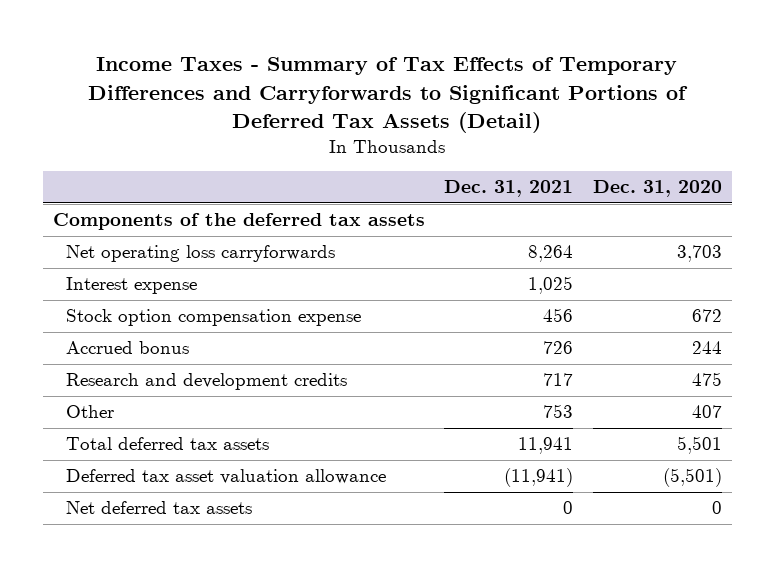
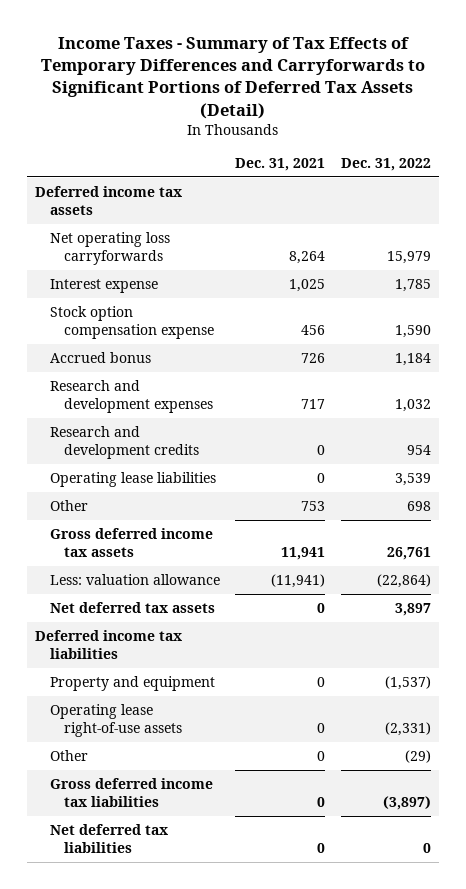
- | Dec. 31, 2021 | Dec. 31, 2020
+ | Dec. 31, 2021 | Dec. 31, 2022
- Components of the deferred tax assets
+ Deferred income tax assets
- Research and development credits | 717 | 475
+ Research and development expenses | 717 | 1,032
+ Research and development credits | 0 | 954
+ Operating lease liabilities | 0 | 3,539
- Total deferred tax assets | 11,941 | 5,501
- Deferred tax asset valuation allowance | (11,941) | (5,501)
+ Gross deferred income tax assets | 11,941 | 26,761
+ Less: valuation allowance | (11,941) | (22,864)
+ Deferred income tax liabilities
+ Property and equipment | 0 | (1,537)
+ Operating lease right-of-use assets | 0 | (2,331)
+ Other | 0 | (29)
+ Gross deferred income tax liabilities | 0 | (3,897)
+ Net deferred tax liabilities | 0 | 0

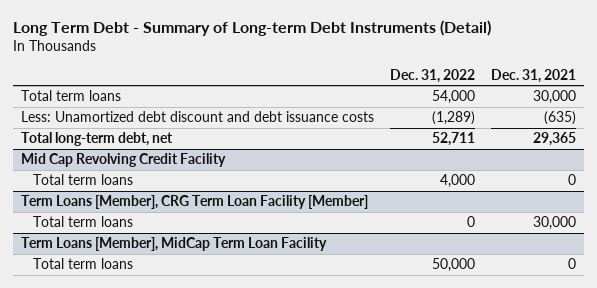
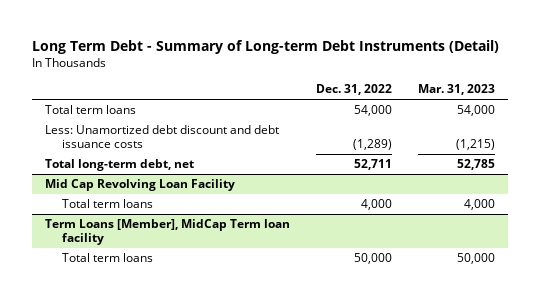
- | Dec. 31, 2022 | Dec. 31, 2021
+ | Dec. 31, 2022 | Mar. 31, 2023
- Mid Cap Revolving Credit Facility
+ Mid Cap Revolving Loan Facility
- Term Loans [Member], CRG Term Loan Facility [Member]
- Total term loans | 0 | 30,000
- Term Loans [Member], MidCap Term Loan Facility
+ Term Loans [Member], MidCap Term loan facility

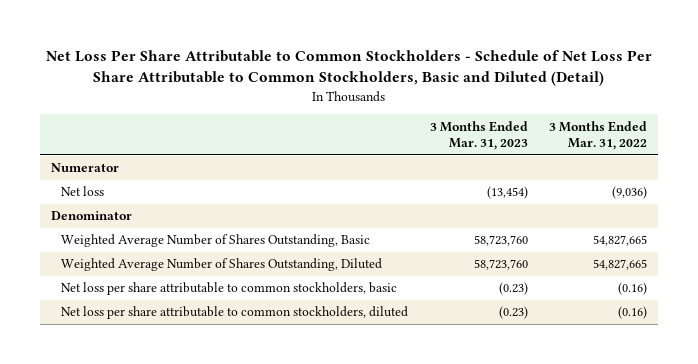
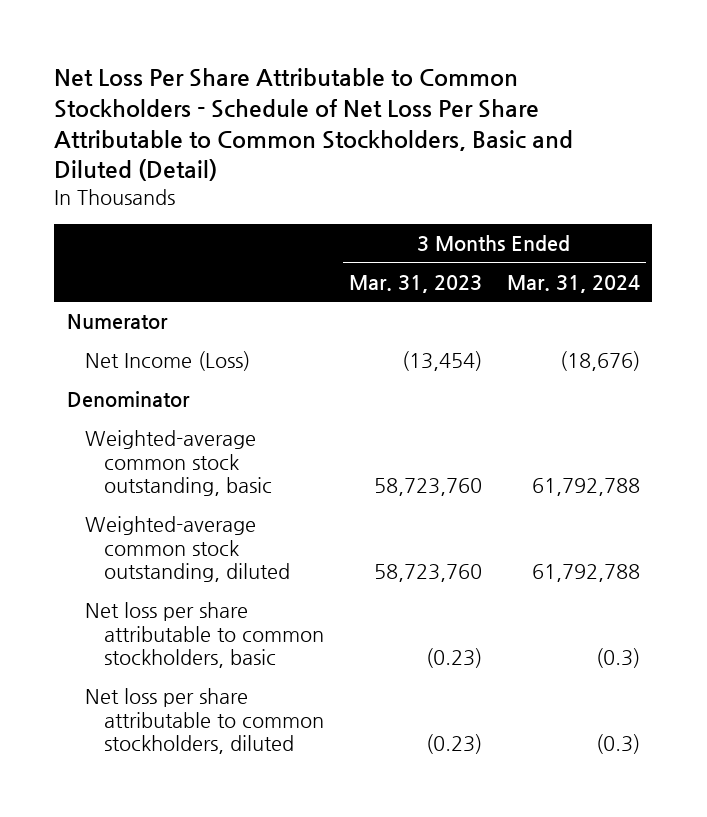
- | 3 Months Ended Mar. 31, 2023 | 3 Months Ended Mar. 31, 2022
+ | 3 Months Ended Mar. 31, 2023 | 3 Months Ended Mar. 31, 2024
- Net loss | (13,454) | (9,036)
+ Net Income (Loss) | (13,454) | (18,676)
- Weighted Average Number of Shares Outstanding, Basic | 58,723,760 | 54,827,665
- Weighted Average Number of Shares Outstanding, Diluted | 58,723,760 | 54,827,665
+ Weighted-average common stock outstanding, basic | 58,723,760 | 61,792,788
+ Weighted-average common stock outstanding, diluted | 58,723,760 | 61,792,788

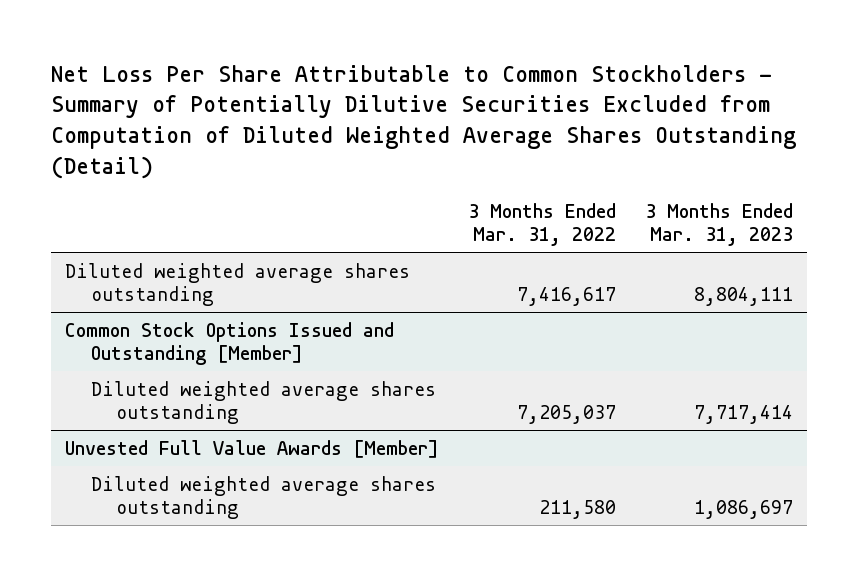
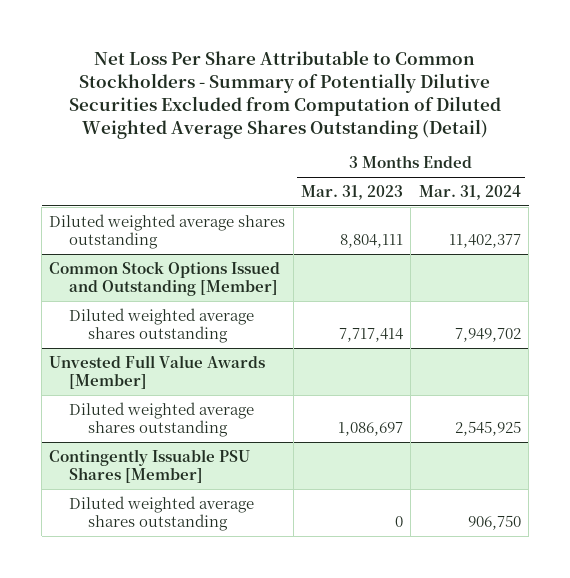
- | 3 Months Ended Mar. 31, 2022 | 3 Months Ended Mar. 31, 2023
+ | 3 Months Ended Mar. 31, 2023 | 3 Months Ended Mar. 31, 2024
+ Contingently Issuable PSU Shares [Member]
+ Diluted weighted average shares outstanding | 0 | 906,750

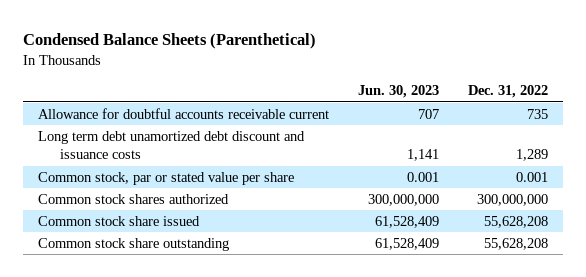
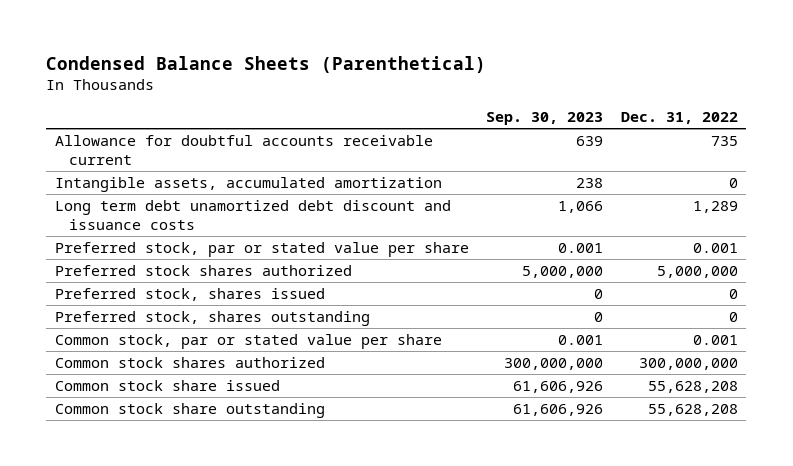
- | Jun. 30, 2023 | Dec. 31, 2022
+ | Sep. 30, 2023 | Dec. 31, 2022
+ Intangible assets, accumulated amortization | 238 | 0
+ Preferred stock, par or stated value per share | 0.001 | 0.001
+ Preferred stock shares authorized | 5,000,000 | 5,000,000
+ Preferred stock, shares issued | 0 | 0
+ Preferred stock, shares outstanding | 0 | 0

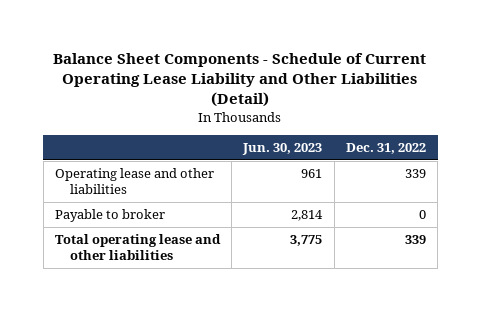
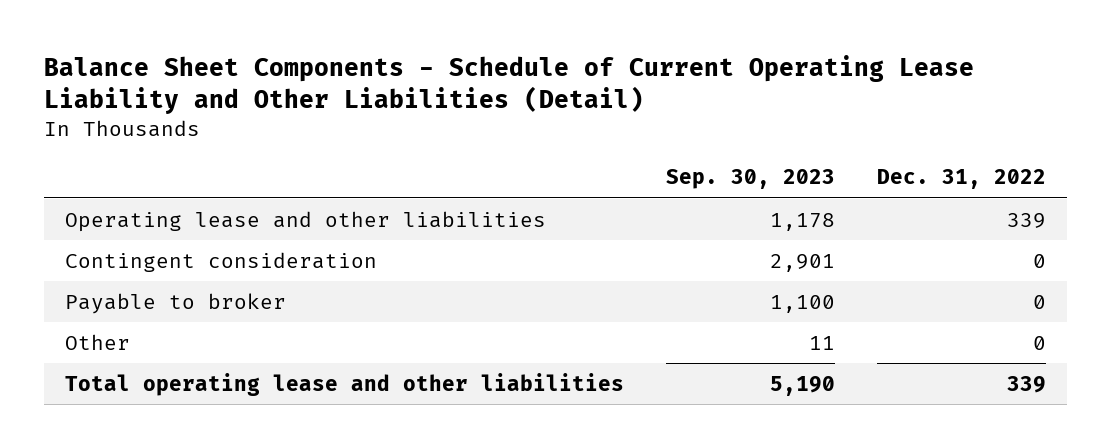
- | Jun. 30, 2023 | Dec. 31, 2022
+ | Sep. 30, 2023 | Dec. 31, 2022
+ Contingent consideration | 2,901 | 0
+ Other | 11 | 0

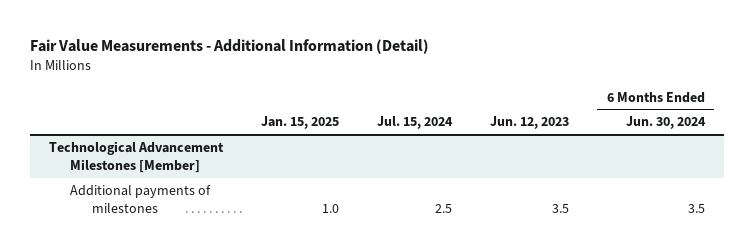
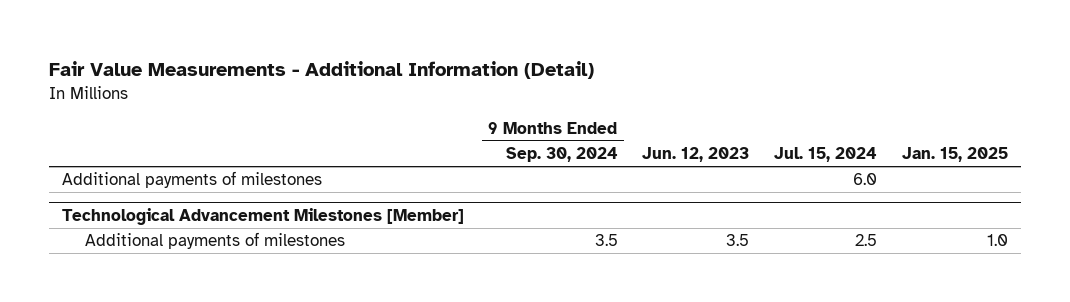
- | Jan. 15, 2025 | Jul. 15, 2024 | Jun. 12, 2023 | 6 Months Ended Jun. 30, 2024
+ | 9 Months Ended Sep. 30, 2024 | Jun. 12, 2023 | Jul. 15, 2024 | Jan. 15, 2025
+ Additional payments of milestones | | | 6.0 |

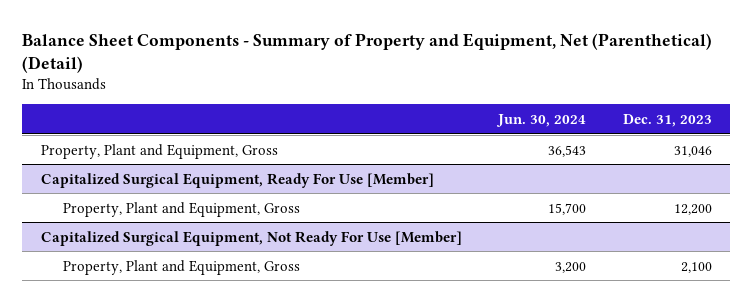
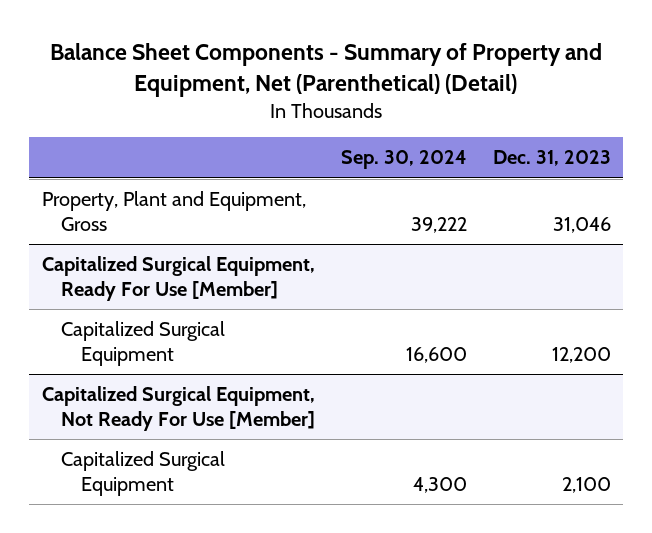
- | Jun. 30, 2024 | Dec. 31, 2023
+ | Sep. 30, 2024 | Dec. 31, 2023
@ Capitalized Surgical Equipment, Ready For Use [Member]
- Property, Plant and Equipment, Gross | 15,700 | 12,200
+ Capitalized Surgical Equipment | 16,600 | 12,200
@ Capitalized Surgical Equipment, Not Ready For Use [Member]
- Property, Plant and Equipment, Gross | 3,200 | 2,100
+ Capitalized Surgical Equipment | 4,300 | 2,100

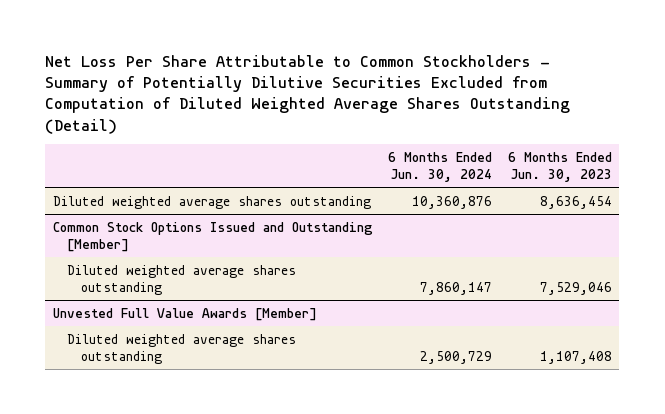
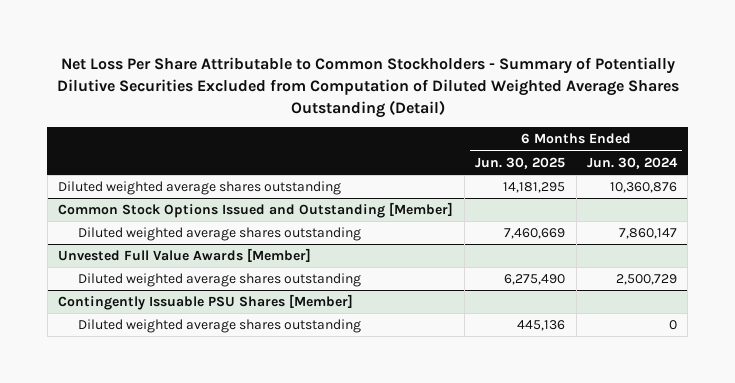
- | 6 Months Ended Jun. 30, 2024 | 6 Months Ended Jun. 30, 2023
+ | 6 Months Ended Jun. 30, 2025 | 6 Months Ended Jun. 30, 2024
+ Contingently Issuable PSU Shares [Member]
+ Diluted weighted average shares outstanding | 445,136 | 0

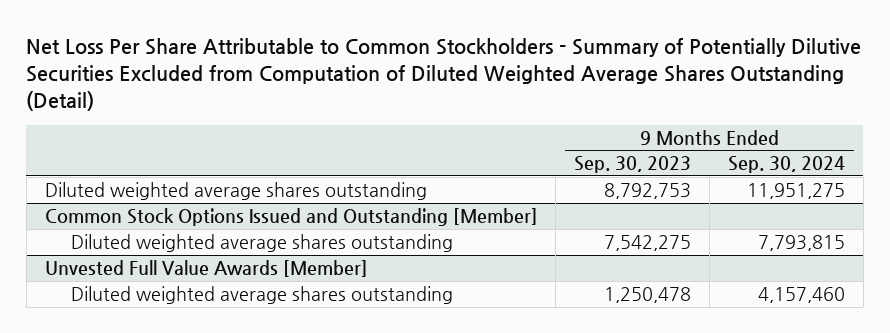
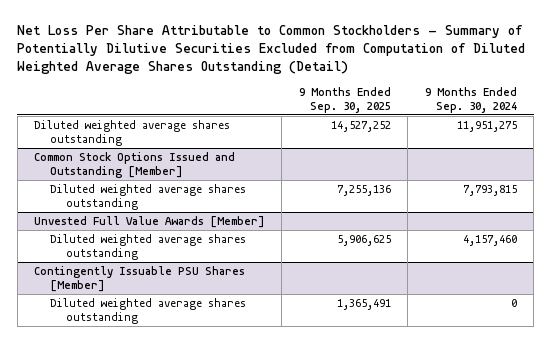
- | 9 Months Ended Sep. 30, 2023 | 9 Months Ended Sep. 30, 2024
+ | 9 Months Ended Sep. 30, 2025 | 9 Months Ended Sep. 30, 2024
+ Contingently Issuable PSU Shares [Member]
+ Diluted weighted average shares outstanding | 1,365,491 | 0

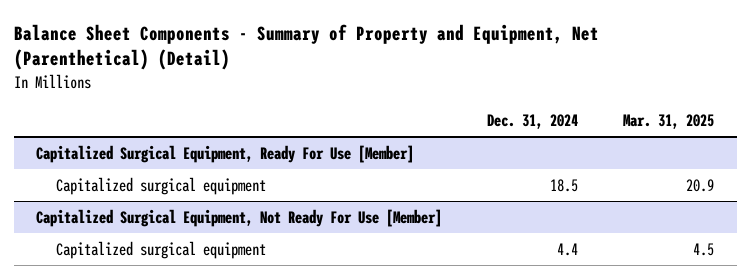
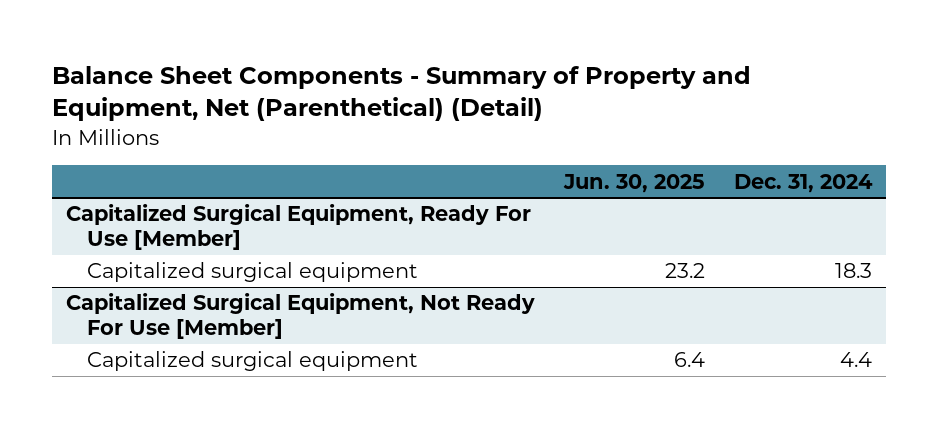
- | Dec. 31, 2024 | Mar. 31, 2025
+ | Jun. 30, 2025 | Dec. 31, 2024
@ Capitalized Surgical Equipment, Ready For Use [Member]
- Capitalized surgical equipment | 18.5 | 20.9
+ Capitalized surgical equipment | 23.2 | 18.3

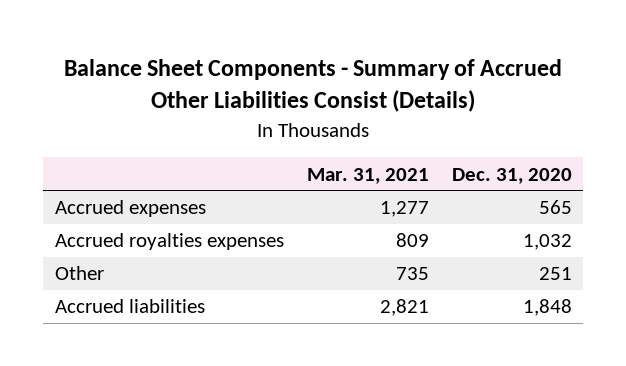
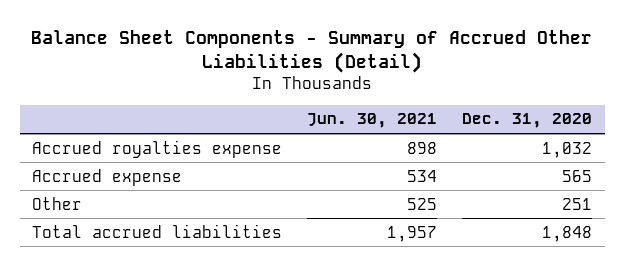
- Balance Sheet Components - Summary of Accrued Other Liabilities Consist (Details)
+ Balance Sheet Components - Summary of Accrued Other Liabilities (Detail)
- | Mar. 31, 2021 | Dec. 31, 2020
+ | Jun. 30, 2021 | Dec. 31, 2020
- Accrued expenses | 1,277 | 565
- Accrued royalties expenses | 809 | 1,032
+ Accrued royalties expense | 898 | 1,032
+ Accrued expense | 534 | 565
- Accrued liabilities | 2,821 | 1,848
+ Total accrued liabilities | 1,957 | 1,848

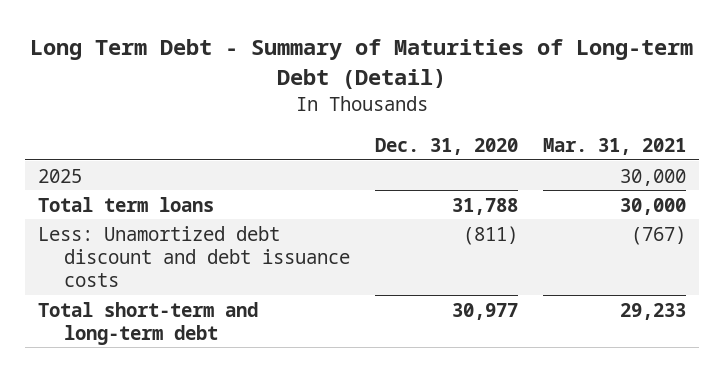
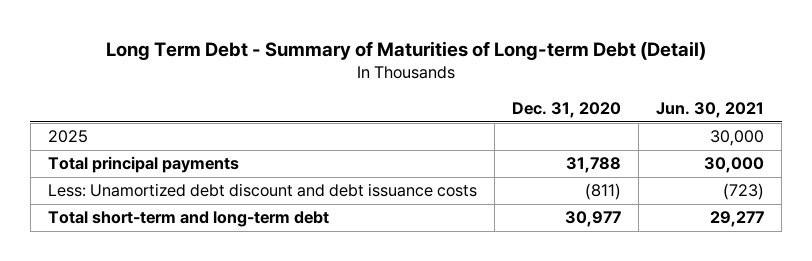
- | Dec. 31, 2020 | Mar. 31, 2021
+ | Dec. 31, 2020 | Jun. 30, 2021
- Total term loans | 31,788 | 30,000
+ Total principal payments | 31,788 | 30,000

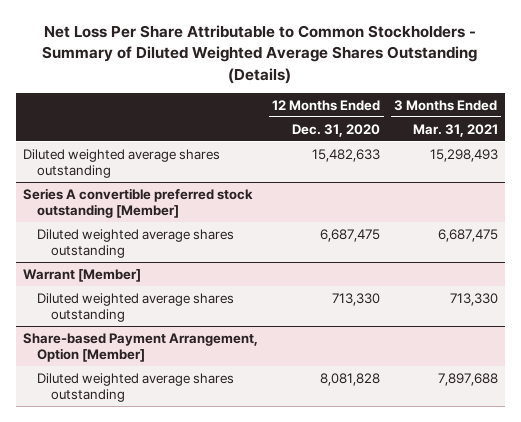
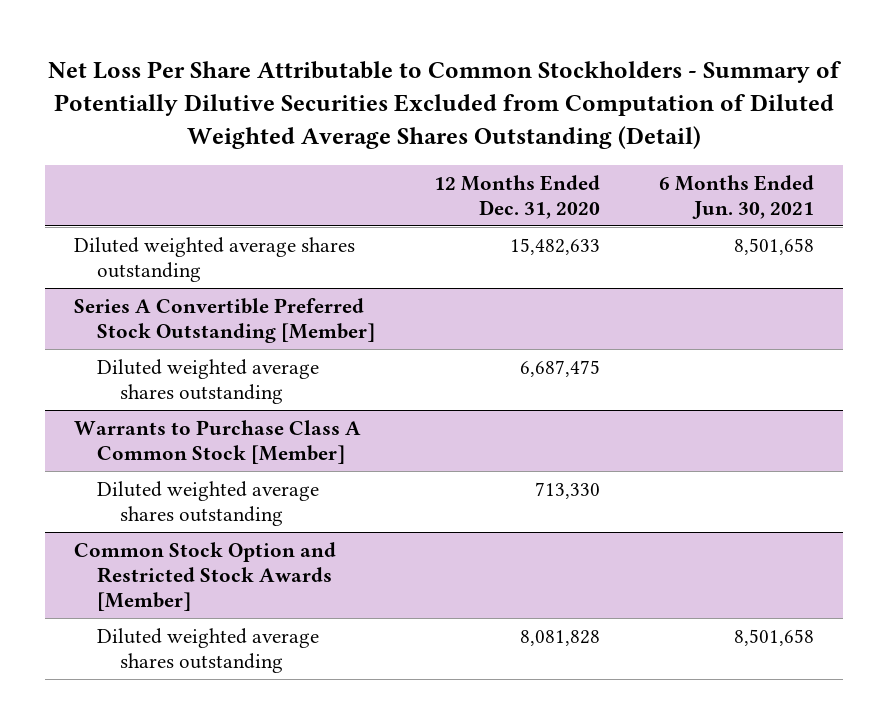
- Net Loss Per Share Attributable to Common Stockholders - Summary of Diluted Weighted Average Shares Outstanding (Details)
+ Net Loss Per Share Attributable to Common Stockholders - Summary of Potentially Dilutive Securities Excluded from Computation of Diluted Weighted Average Shares Outstanding (Detail)
- | 12 Months Ended Dec. 31, 2020 | 3 Months Ended Mar. 31, 2021
+ | 12 Months Ended Dec. 31, 2020 | 6 Months Ended Jun. 30, 2021
- Series A convertible preferred stock outstanding [Member]
+ Series A Convertible Preferred Stock Outstanding [Member]
- Warrant [Member]
+ Warrants to Purchase Class A Common Stock [Member]
- Share-based Payment Arrangement, Option [Member]
+ Common Stock Option and Restricted Stock Awards [Member]

